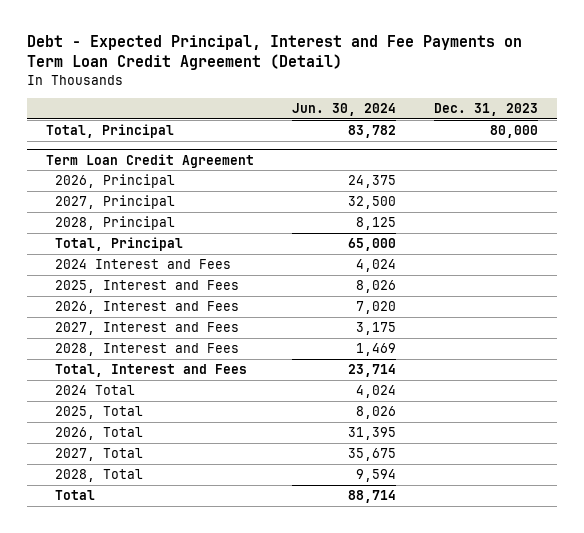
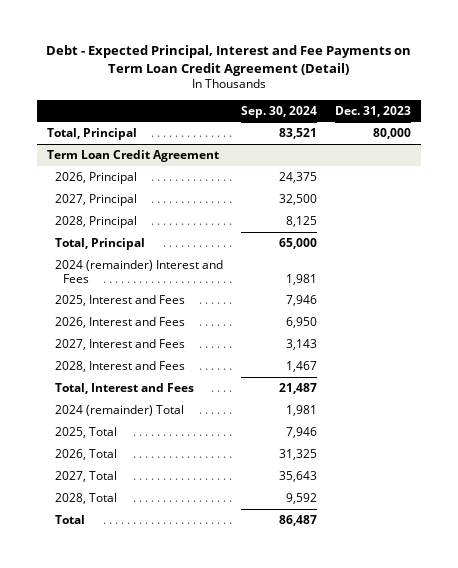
- | Jun. 30, 2024 | Dec. 31, 2023
+ | Sep. 30, 2024 | Dec. 31, 2023
@ Term Loan Credit Agreement
- 2024 Interest and Fees | 4,024 |
+ 2024 (remainder) Interest and Fees | 1,981 |
- 2024 Total | 4,024 |
+ 2024 (remainder) Total | 1,981 |

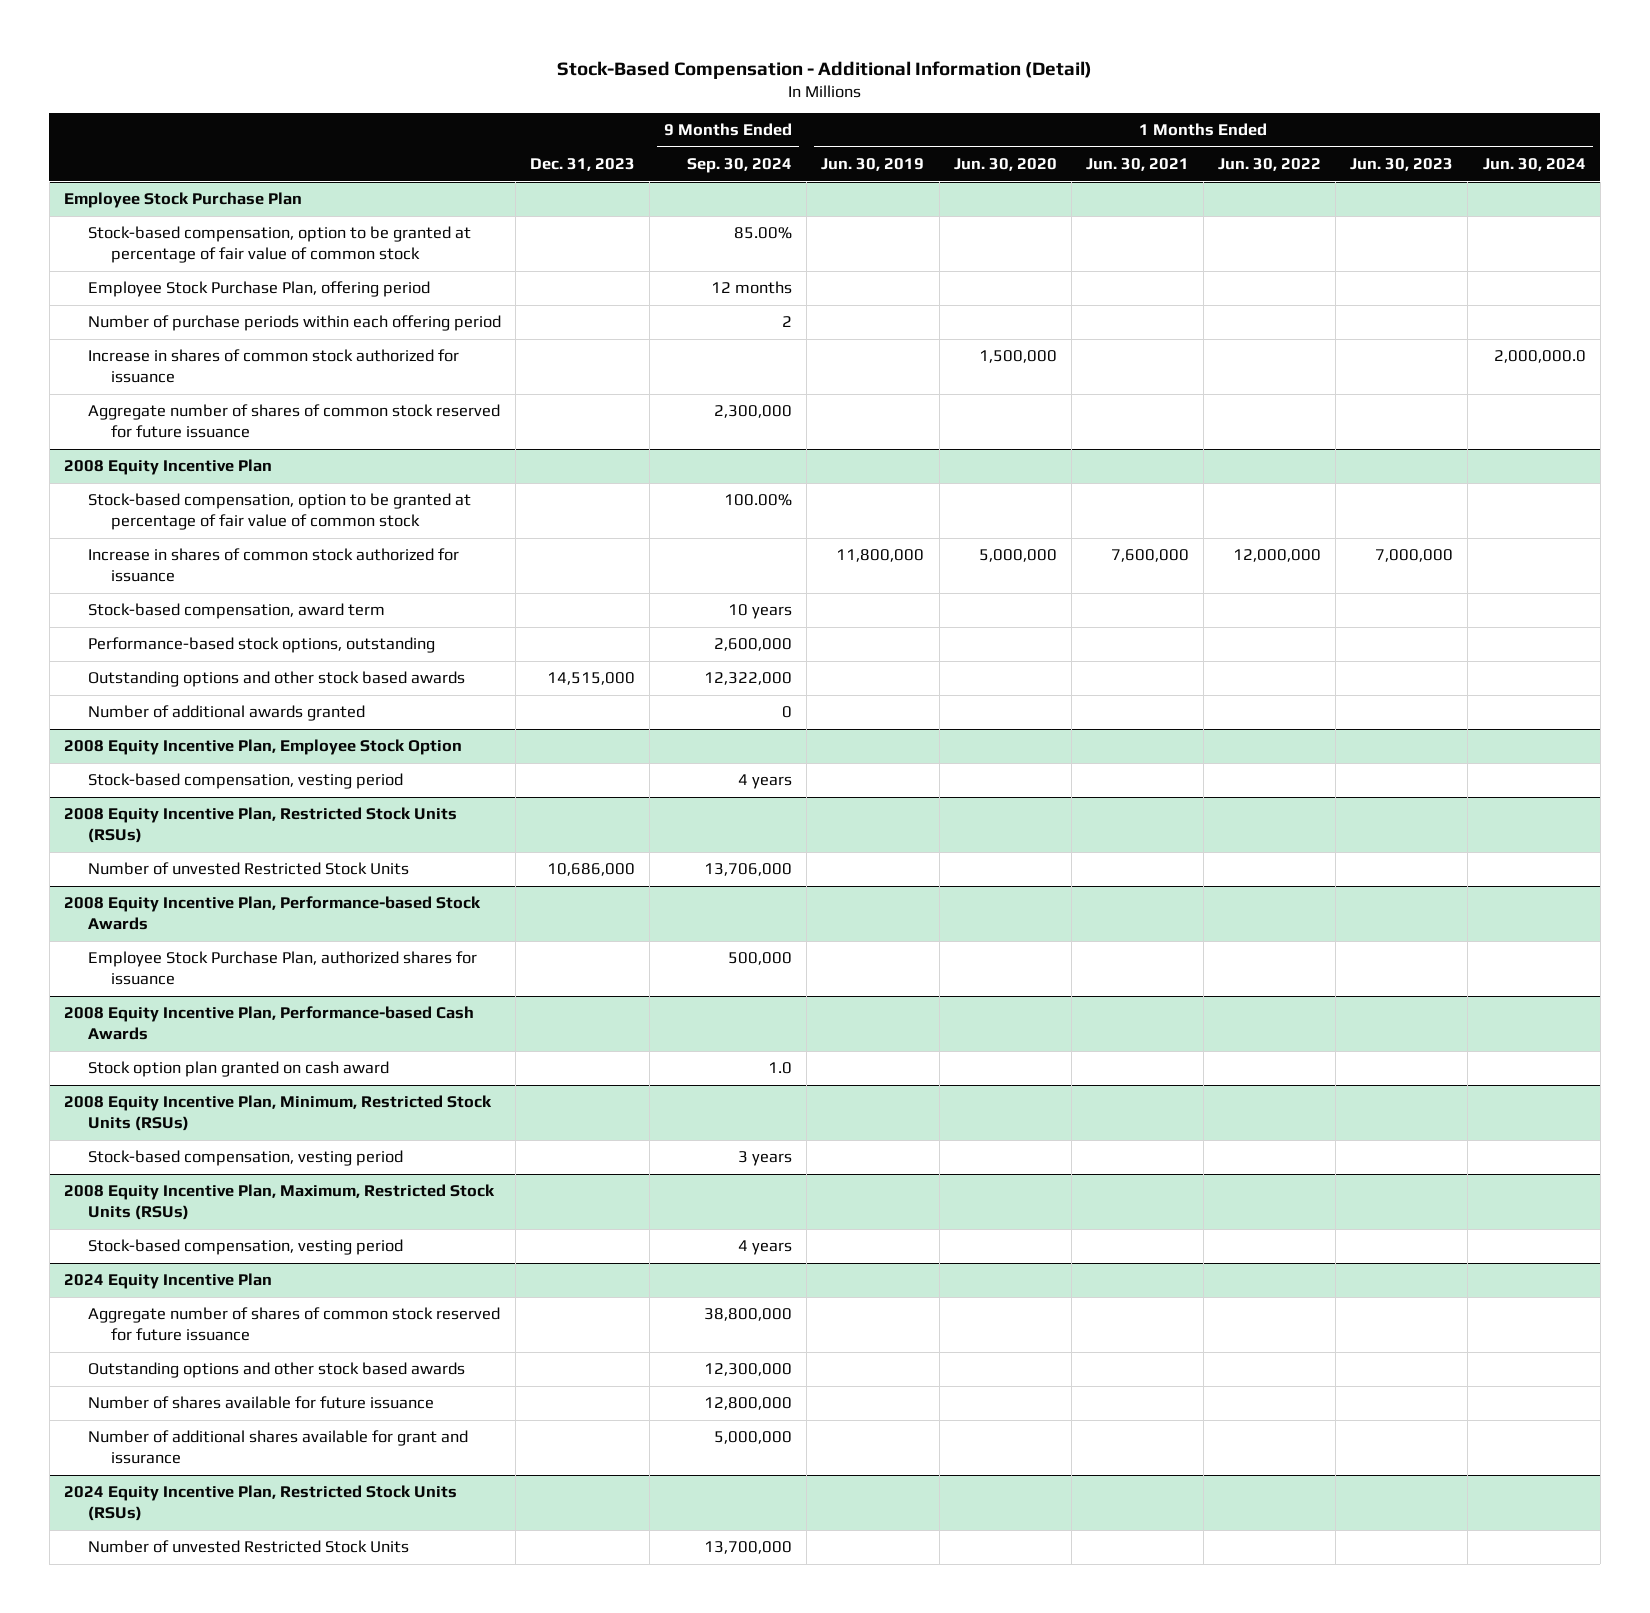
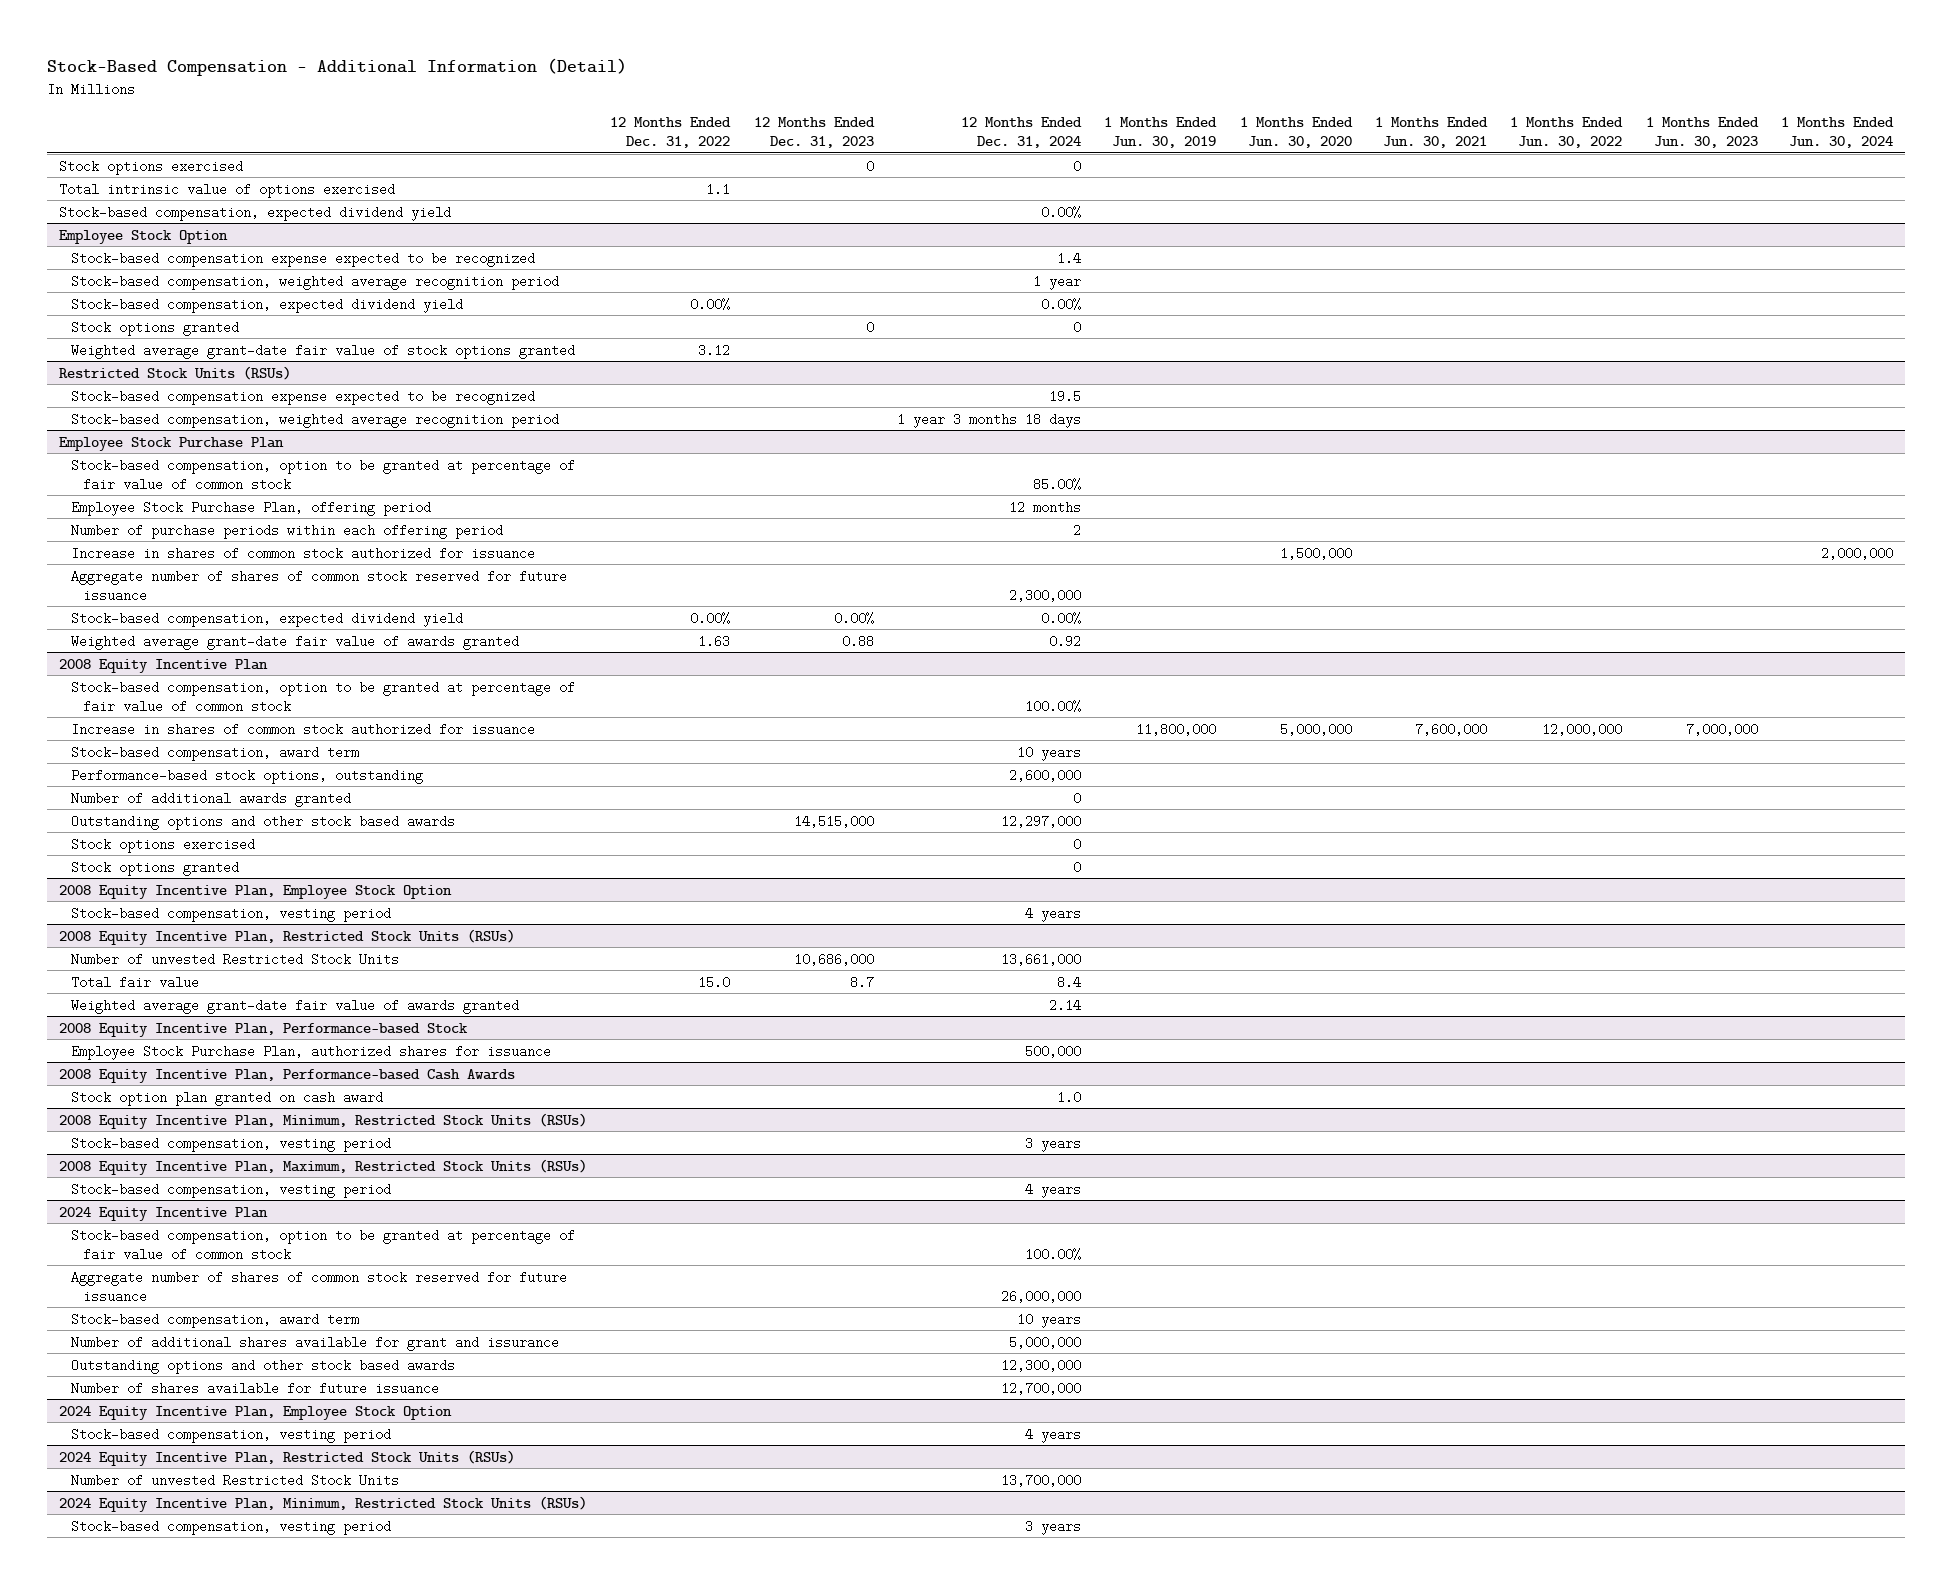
- | Dec. 31, 2023 | 9 Months Ended Sep. 30, 2024 | 1 Months Ended Jun. 30, 2019 | 1 Months Ended Jun. 30, 2020 | 1 Months Ended Jun. 30, 2021 | 1 Months Ended Jun. 30, 2022 | 1 Months Ended Jun. 30, 2023 | 1 Months Ended Jun. 30, 2024
+ | 12 Months Ended Dec. 31, 2022 | 12 Months Ended Dec. 31, 2023 | 12 Months Ended Dec. 31, 2024 | 1 Months Ended Jun. 30, 2019 | 1 Months Ended Jun. 30, 2020 | 1 Months Ended Jun. 30, 2021 | 1 Months Ended Jun. 30, 2022 | 1 Months Ended Jun. 30, 2023 | 1 Months Ended Jun. 30, 2024
+ Stock options exercised | | 0 | 0 | | | | | |
+ Total intrinsic value of options exercised | 1.1 | | | | | | | |
+ Stock-based compensation, expected dividend yield | | | 0.00% | | | | | |
+ Employee Stock Option
+ Stock-based compensation expense expected to be recognized | | | 1.4 | | | | | |
+ Stock-based compensation, weighted average recognition period | | | 1 year | | | | | |
+ Stock-based compensation, expected dividend yield | 0.00% | | 0.00% | | | | | |
+ Stock options granted | | 0 | 0 | | | | | |
+ Weighted average grant-date fair value of stock options granted | 3.12 | | | | | | | |
+ Restricted Stock Units (RSUs)
+ Stock-based compensation expense expected to be recognized | | | 19.5 | | | | | |
+ Stock-based compensation, weighted average recognition period | | | 1 year 3 months 18 days | | | | | |
@ Employee Stock Purchase Plan
- Increase in shares of common stock authorized for issuance | | | | 1,500,000 | | | | 2,000,000.0
+ Increase in shares of common stock authorized for issuance | | | | | 1,500,000 | | | | 2,000,000
+ Stock-based compensation, expected dividend yield | 0.00% | 0.00% | 0.00% | | | | | |
+ Weighted average grant-date fair value of awards granted | 1.63 | 0.88 | 0.92 | | | | | |
@ 2008 Equity Incentive Plan
moved down: Outstanding options and other stock based awards | | 14,515,000 | 12,297,000 | | | | | |
+ Stock options exercised | | | 0 | | | | | |
+ Stock options granted | | | 0 | | | | | |
- 2008 Equity Incentive Plan, Performance-based Stock Awards
@ 2008 Equity Incentive Plan, Restricted Stock Units (RSUs)
+ Total fair value | 15.0 | 8.7 | 8.4 | | | | | |
+ Weighted average grant-date fair value of awards granted | | | 2.14 | | | | | |
+ 2008 Equity Incentive Plan, Performance-based Stock
@ 2024 Equity Incentive Plan
+ Stock-based compensation, option to be granted at percentage of fair value of common stock | | | 100.00% | | | | | |
+ Stock-based compensation, award term | | | 10 years | | | | | |
moved up: Number of additional shares available for grant and issurance | | | 5,000,000 | | | | | |
+ 2024 Equity Incentive Plan, Employee Stock Option
+ Stock-based compensation, vesting period | | | 4 years | | | | | |
+ 2024 Equity Incentive Plan, Minimum, Restricted Stock Units (RSUs)
+ Stock-based compensation, vesting period | | | 3 years | | | | | |

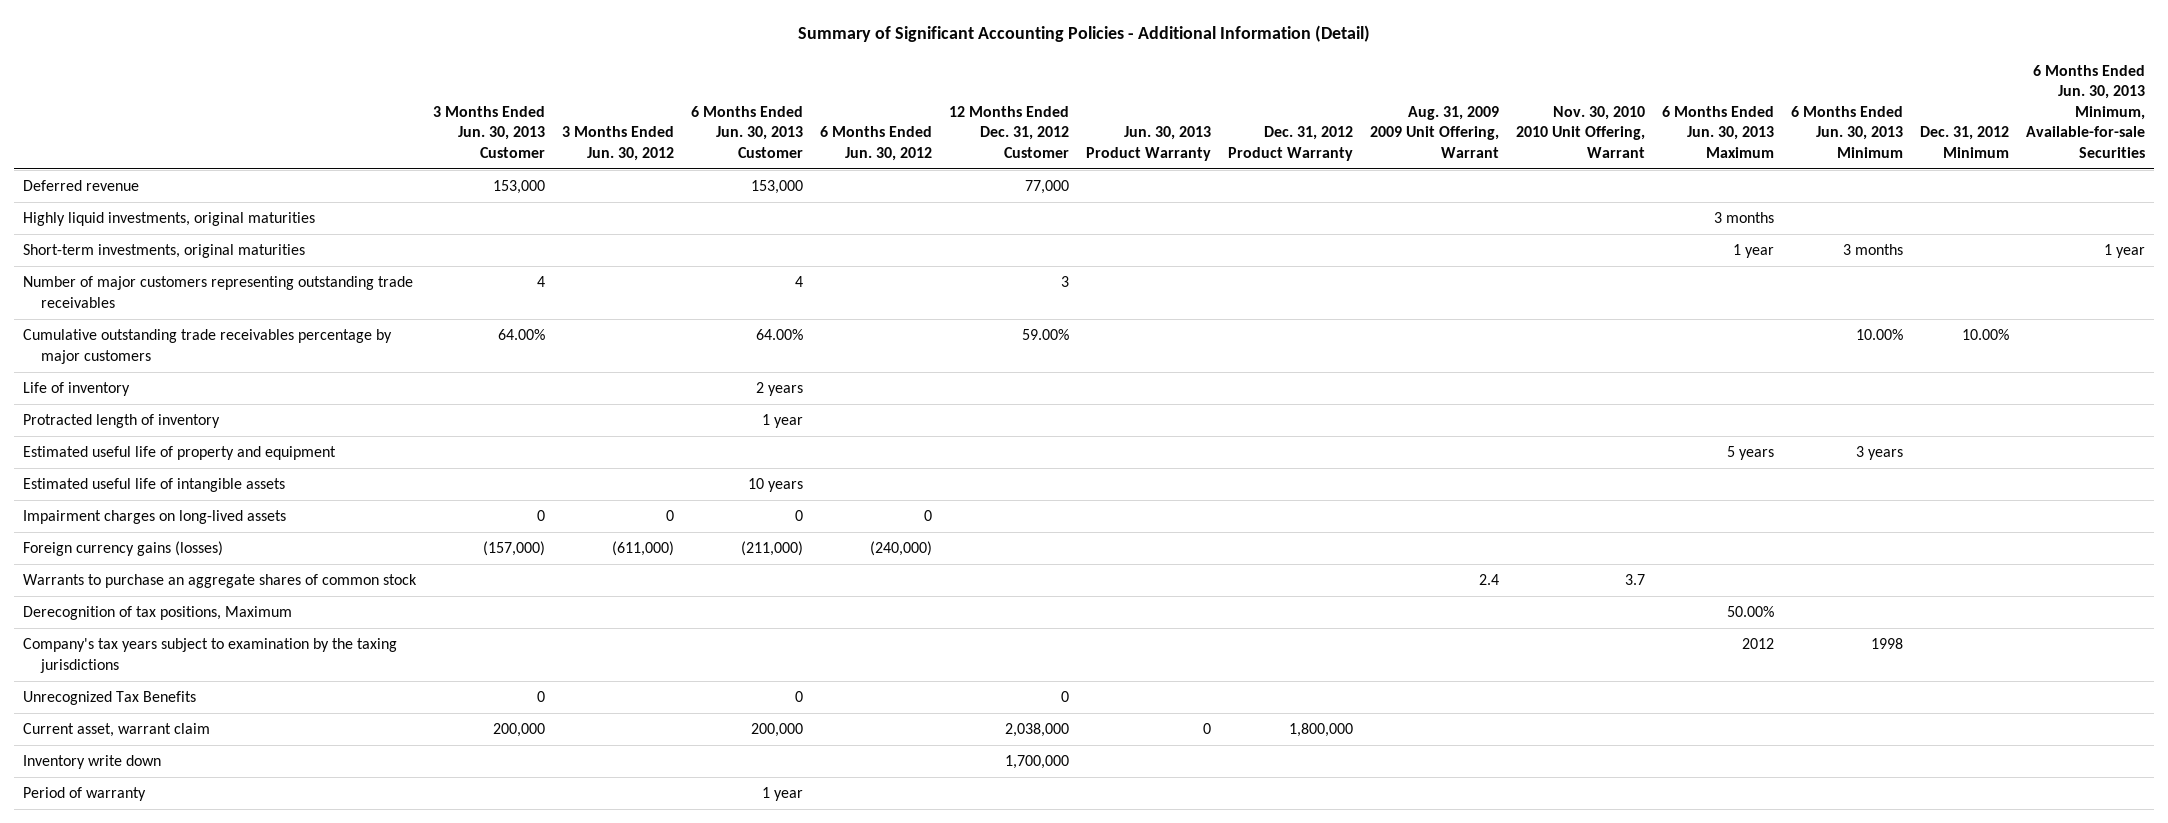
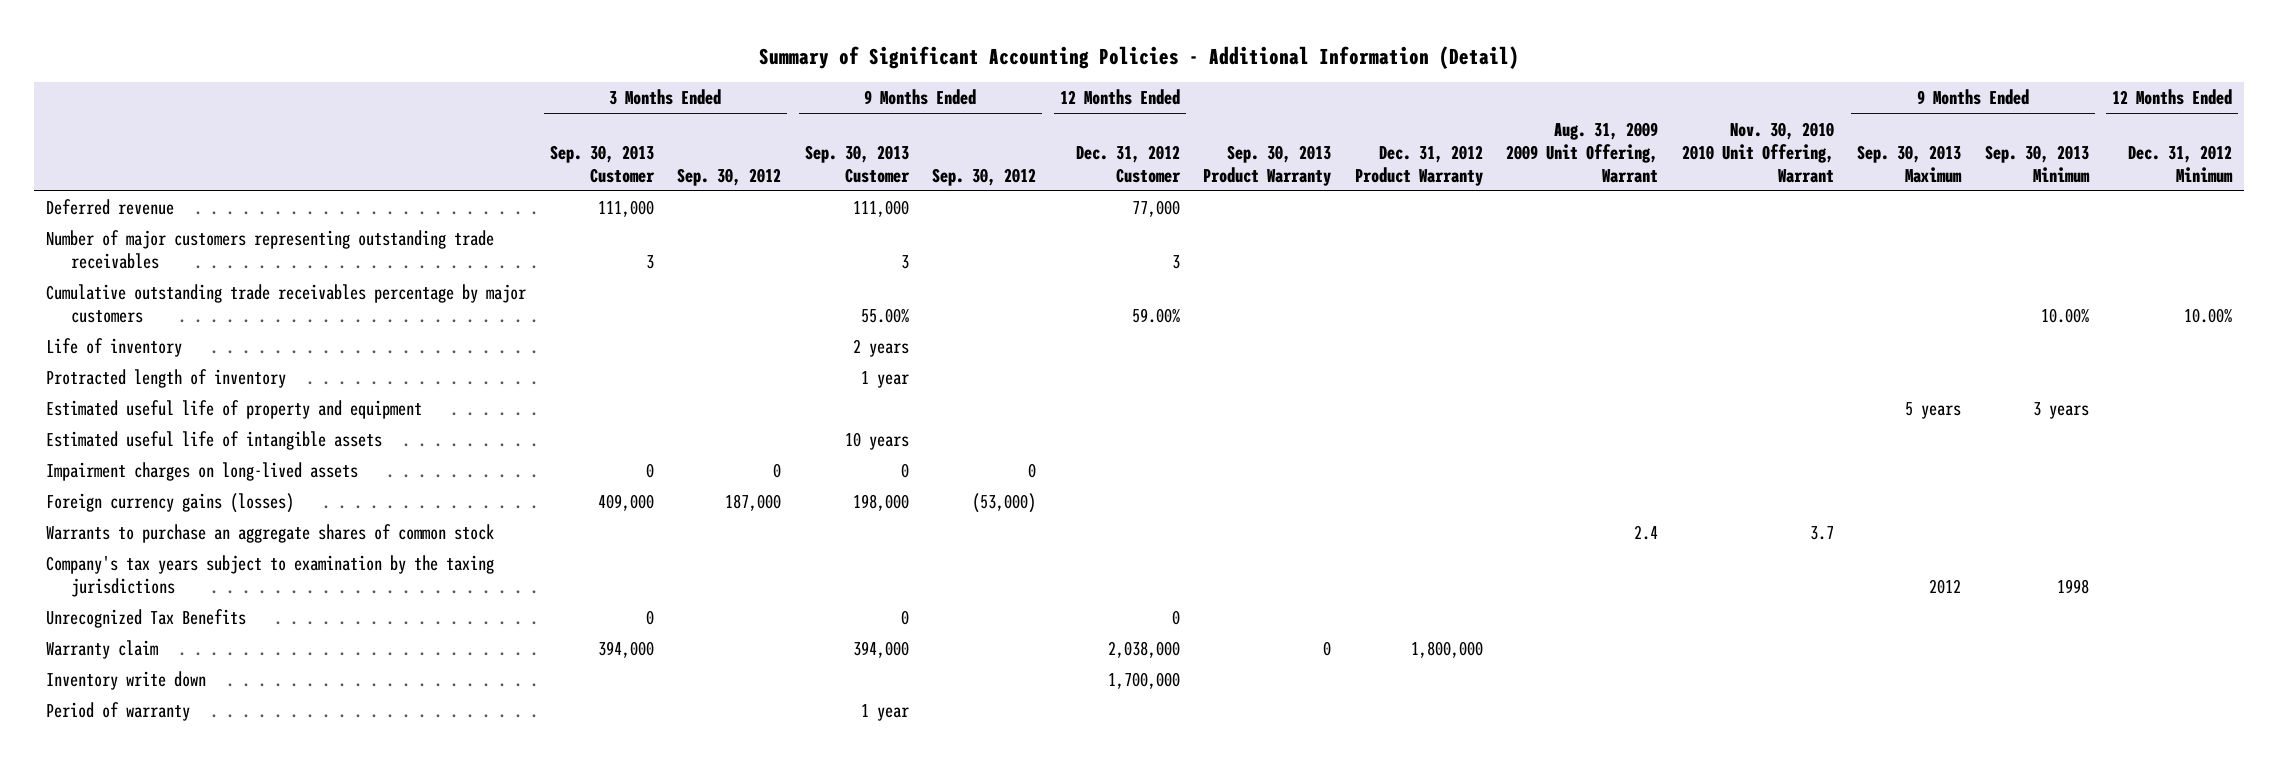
- | 3 Months Ended Jun. 30, 2013 Customer | 3 Months Ended Jun. 30, 2012 | 6 Months Ended Jun. 30, 2013 Customer | 6 Months Ended Jun. 30, 2012 | 12 Months Ended Dec. 31, 2012 Customer | Jun. 30, 2013 Product Warranty | Dec. 31, 2012 Product Warranty | Aug. 31, 2009 2009 Unit Offering, Warrant | Nov. 30, 2010 2010 Unit Offering, Warrant | 6 Months Ended Jun. 30, 2013 Maximum | 6 Months Ended Jun. 30, 2013 Minimum | Dec. 31, 2012 Minimum | 6 Months Ended Jun. 30, 2013 Minimum, Available-for-sale Securities
+ | 3 Months Ended Sep. 30, 2013 Customer | 3 Months Ended Sep. 30, 2012 | 9 Months Ended Sep. 30, 2013 Customer | 9 Months Ended Sep. 30, 2012 | 12 Months Ended Dec. 31, 2012 Customer | Sep. 30, 2013 Product Warranty | Dec. 31, 2012 Product Warranty | Aug. 31, 2009 2009 Unit Offering, Warrant | Nov. 30, 2010 2010 Unit Offering, Warrant | 9 Months Ended Sep. 30, 2013 Maximum | 9 Months Ended Sep. 30, 2013 Minimum | 12 Months Ended Dec. 31, 2012 Minimum
- Highly liquid investments, original maturities | | | | | | | | | | 3 months | | |
- Short-term investments, original maturities | | | | | | | | | | 1 year | 3 months | | 1 year
- Derecognition of tax positions, Maximum | | | | | | | | | | 50.00% | | |
- Current asset, warrant claim | 200,000 | | 200,000 | | 2,038,000 | 0 | 1,800,000 | | | | | |
+ Warranty claim | 394,000 | | 394,000 | | 2,038,000 | 0 | 1,800,000 | | | | |

